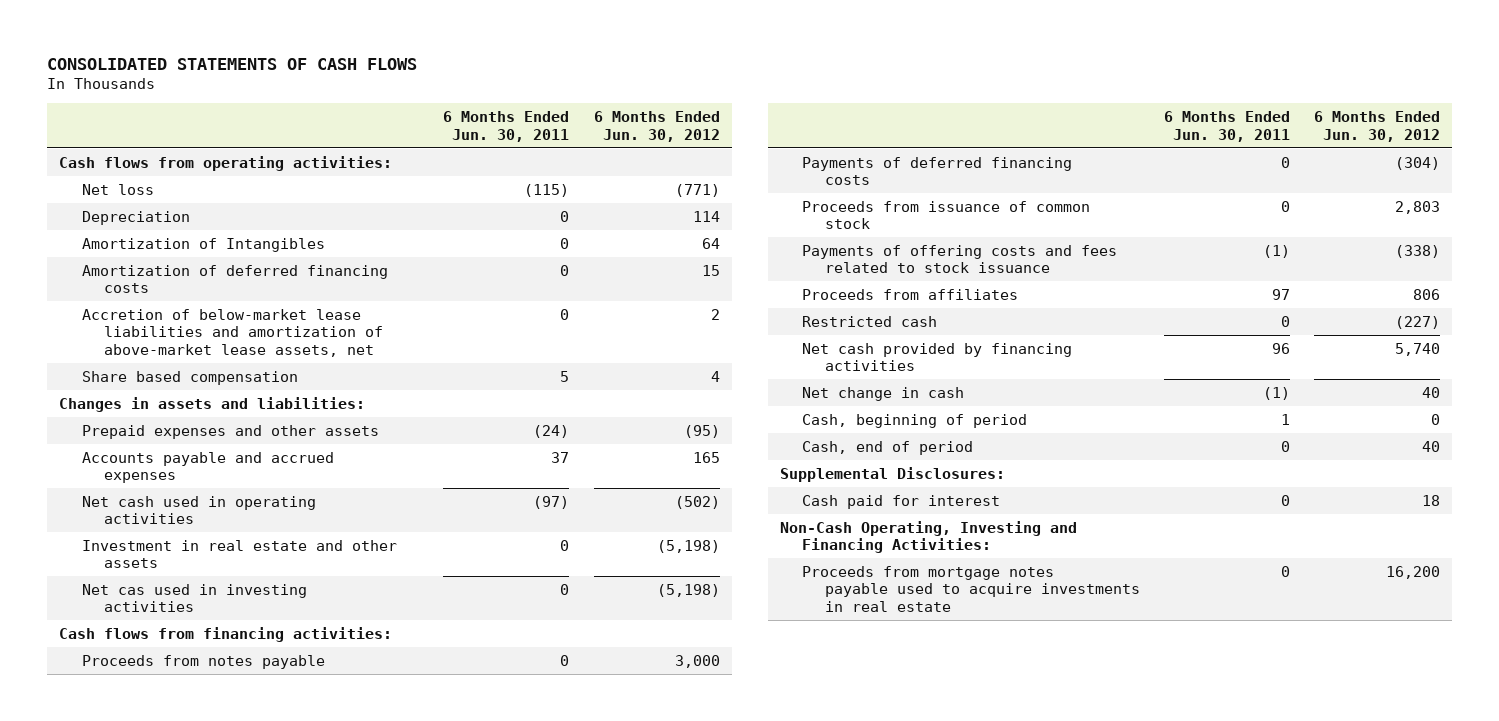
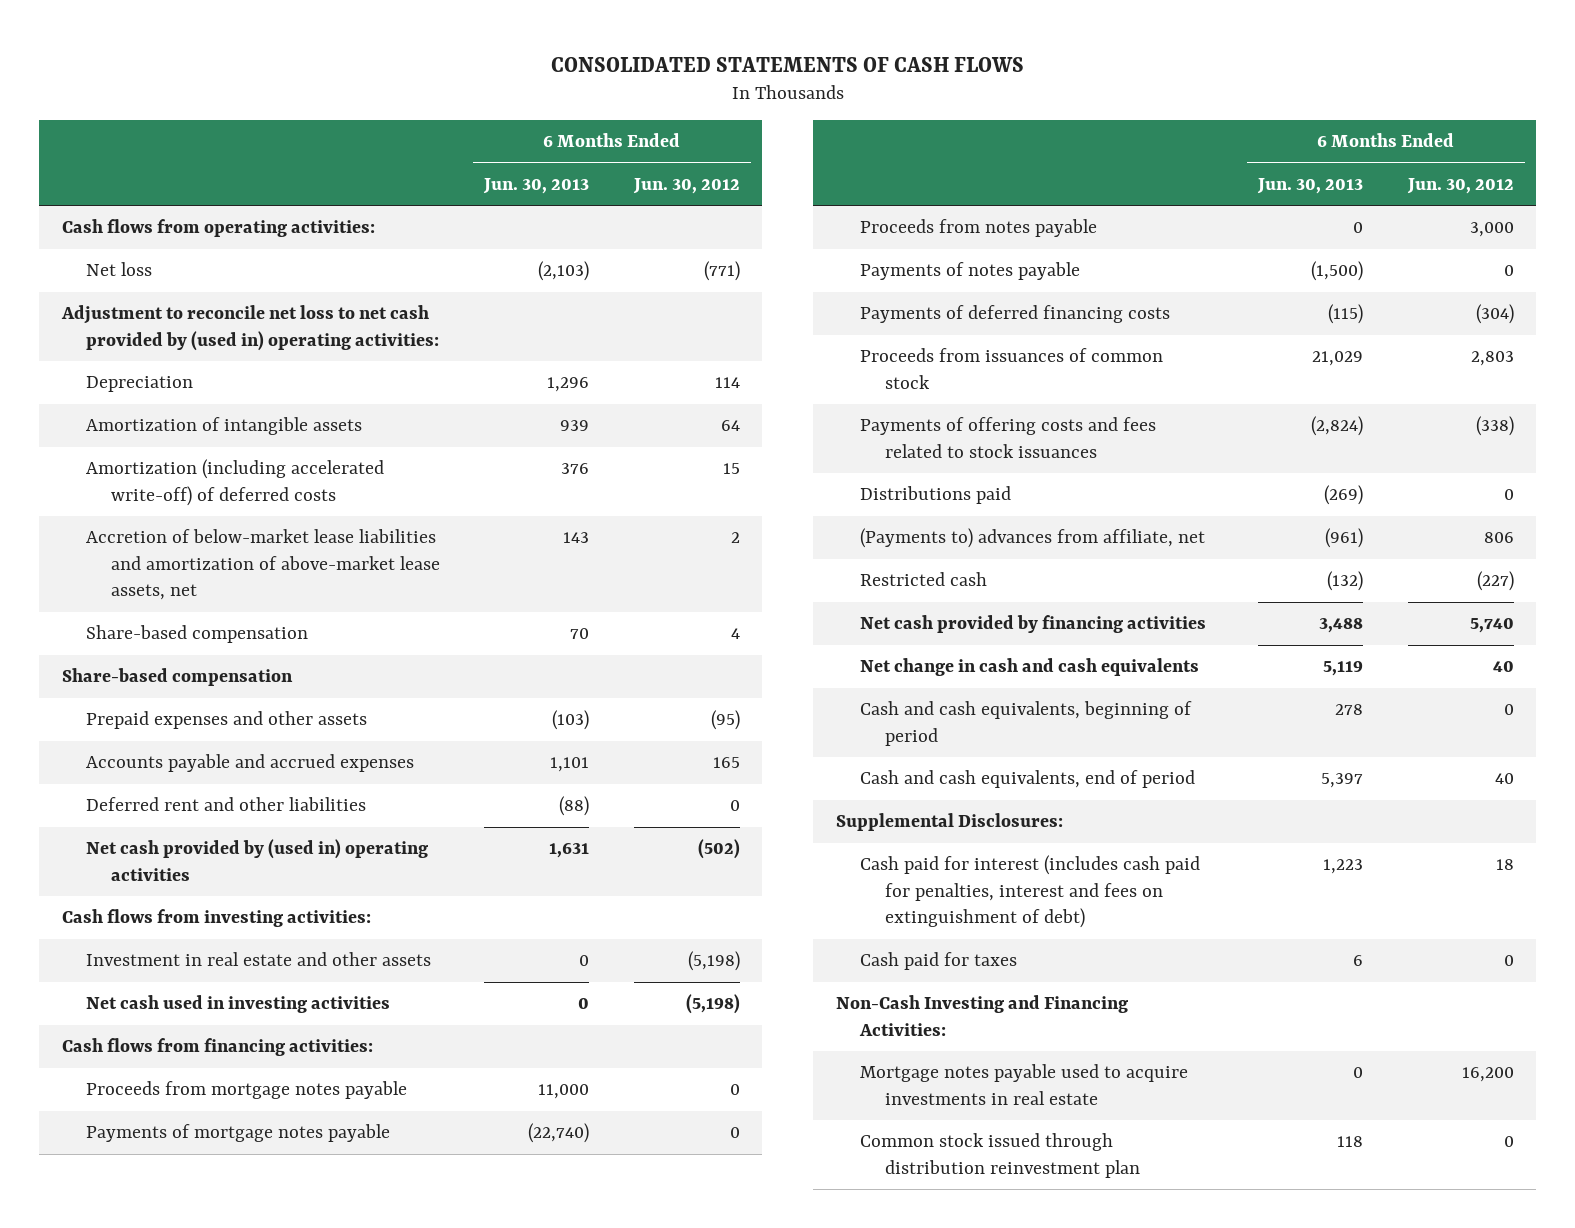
- | 6 Months Ended Jun. 30, 2011 | 6 Months Ended Jun. 30, 2012
+ | 6 Months Ended Jun. 30, 2013 | 6 Months Ended Jun. 30, 2012
+ Adjustment to reconcile net loss to net cash provided by (used in) operating activities:
- Amortization of Intangibles | 0 | 64
- Amortization of deferred financing costs | 0 | 15
+ Amortization of intangible assets | 939 | 64
+ Amortization (including accelerated write-off) of deferred costs | 376 | 15
- Share based compensation | 5 | 4
- Changes in assets and liabilities:
+ Share-based compensation | 70 | 4
+ Share-based compensation
- Net cash used in operating activities | (97) | (502)
+ Deferred rent and other liabilities | (88) | 0
+ Net cash provided by (used in) operating activities | 1,631 | (502)
+ Cash flows from investing activities:
- Net cas used in investing activities | 0 | (5,198)
+ Net cash used in investing activities | 0 | (5,198)
+ Proceeds from mortgage notes payable | 11,000 | 0
+ Payments of mortgage notes payable | (22,740) | 0
+ Payments of notes payable | (1,500) | 0
- Proceeds from issuance of common stock | 0 | 2,803
- Payments of offering costs and fees related to stock issuance | (1) | (338)
- Proceeds from affiliates | 97 | 806
+ Proceeds from issuances of common stock | 21,029 | 2,803
+ Payments of offering costs and fees related to stock issuances | (2,824) | (338)
+ Distributions paid | (269) | 0
+ (Payments to) advances from affiliate, net | (961) | 806
- Net change in cash | (1) | 40
- Cash, beginning of period | 1 | 0
- Cash, end of period | 0 | 40
+ Net change in cash and cash equivalents | 5,119 | 40
+ Cash and cash equivalents, beginning of period | 278 | 0
+ Cash and cash equivalents, end of period | 5,397 | 40
- Cash paid for interest | 0 | 18
- Non-Cash Operating, Investing and Financing Activities:
- Proceeds from mortgage notes payable used to acquire investments in real estate | 0 | 16,200
+ Cash paid for interest (includes cash paid for penalties, interest and fees on extinguishment of debt) | 1,223 | 18
+ Cash paid for taxes | 6 | 0
+ Non-Cash Investing and Financing Activities:
+ Mortgage notes payable used to acquire investments in real estate | 0 | 16,200
+ Common stock issued through distribution reinvestment plan | 118 | 0

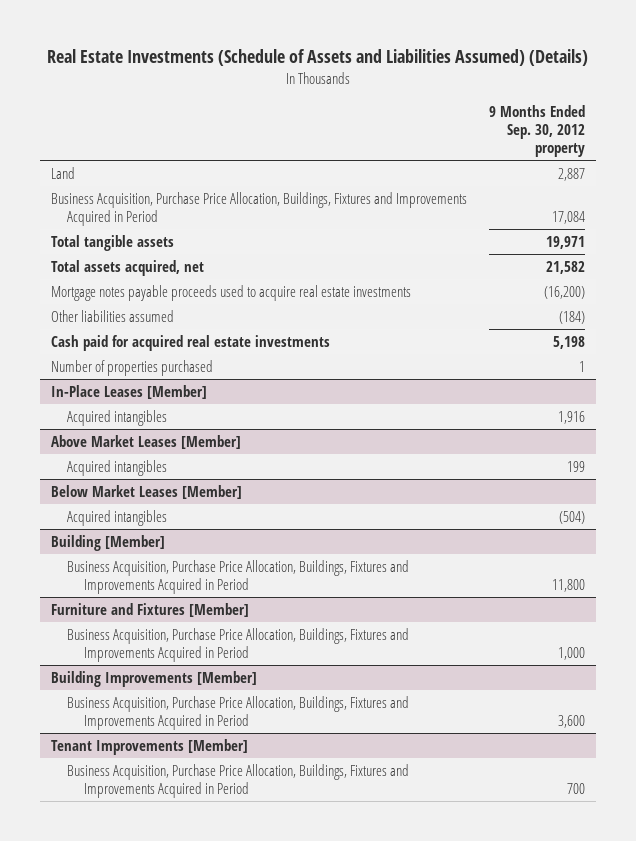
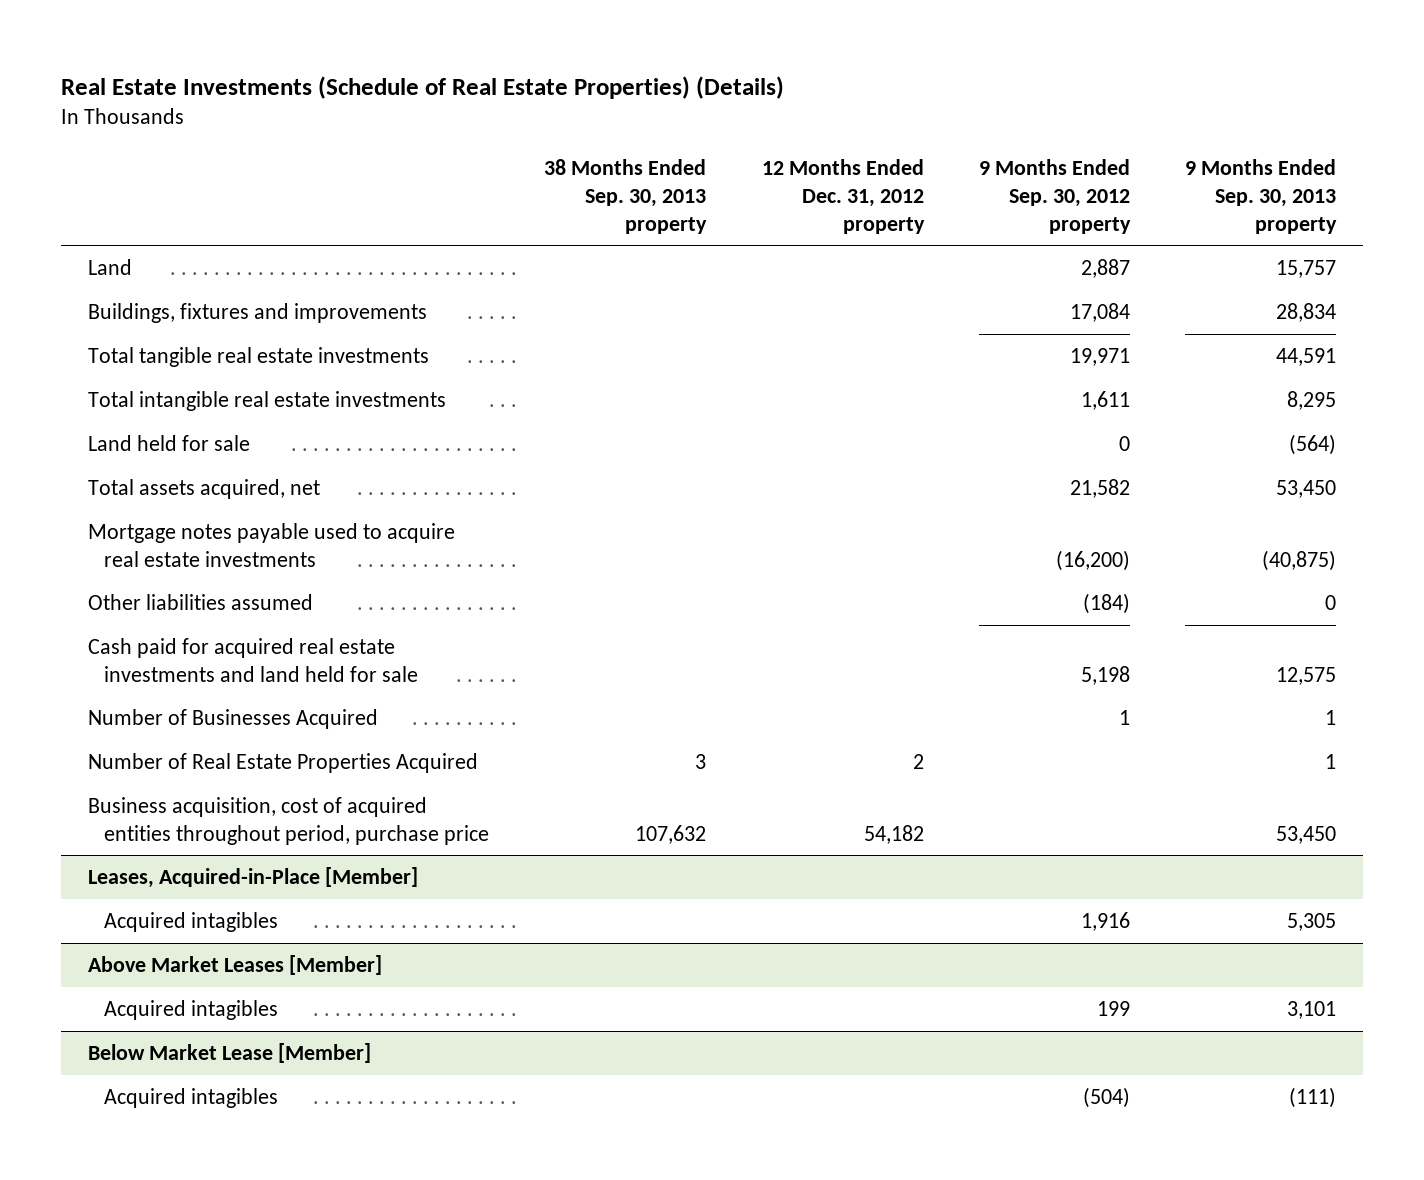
- Real Estate Investments (Schedule of Assets and Liabilities Assumed) (Details)
+ Real Estate Investments (Schedule of Real Estate Properties) (Details)
- | 9 Months Ended Sep. 30, 2012 property
+ | 38 Months Ended Sep. 30, 2013 property | 12 Months Ended Dec. 31, 2012 property | 9 Months Ended Sep. 30, 2012 property | 9 Months Ended Sep. 30, 2013 property
- Business Acquisition, Purchase Price Allocation, Buildings, Fixtures and Improvements Acquired in Period | 17,084
- Total tangible assets | 19,971
+ Buildings, fixtures and improvements | | | 17,084 | 28,834
+ Total tangible real estate investments | | | 19,971 | 44,591
+ Total intangible real estate investments | | | 1,611 | 8,295
+ Land held for sale | | | 0 | (564)
- Mortgage notes payable proceeds used to acquire real estate investments | (16,200)
+ Mortgage notes payable used to acquire real estate investments | | | (16,200) | (40,875)
- Cash paid for acquired real estate investments | 5,198
- Number of properties purchased | 1
- In-Place Leases [Member]
- Acquired intangibles | 1,916
+ Cash paid for acquired real estate investments and land held for sale | | | 5,198 | 12,575
+ Number of Businesses Acquired | | | 1 | 1
+ Number of Real Estate Properties Acquired | 3 | 2 | | 1
+ Business acquisition, cost of acquired entities throughout period, purchase price | 107,632 | 54,182 | | 53,450
+ Leases, Acquired-in-Place [Member]
+ Acquired intagibles | | | 1,916 | 5,305
@ Above Market Leases [Member]
- Acquired intangibles | 199
- Below Market Leases [Member]
- Acquired intangibles | (504)
- Building [Member]
- Business Acquisition, Purchase Price Allocation, Buildings, Fixtures and Improvements Acquired in Period | 11,800
- Furniture and Fixtures [Member]
- Business Acquisition, Purchase Price Allocation, Buildings, Fixtures and Improvements Acquired in Period | 1,000
- Building Improvements [Member]
- Business Acquisition, Purchase Price Allocation, Buildings, Fixtures and Improvements Acquired in Period | 3,600
- Tenant Improvements [Member]
- Business Acquisition, Purchase Price Allocation, Buildings, Fixtures and Improvements Acquired in Period | 700
@ Above Market Leases [Member]
+ Acquired intagibles | | | 199 | 3,101
+ Below Market Lease [Member]
+ Acquired intagibles | | | (504) | (111)

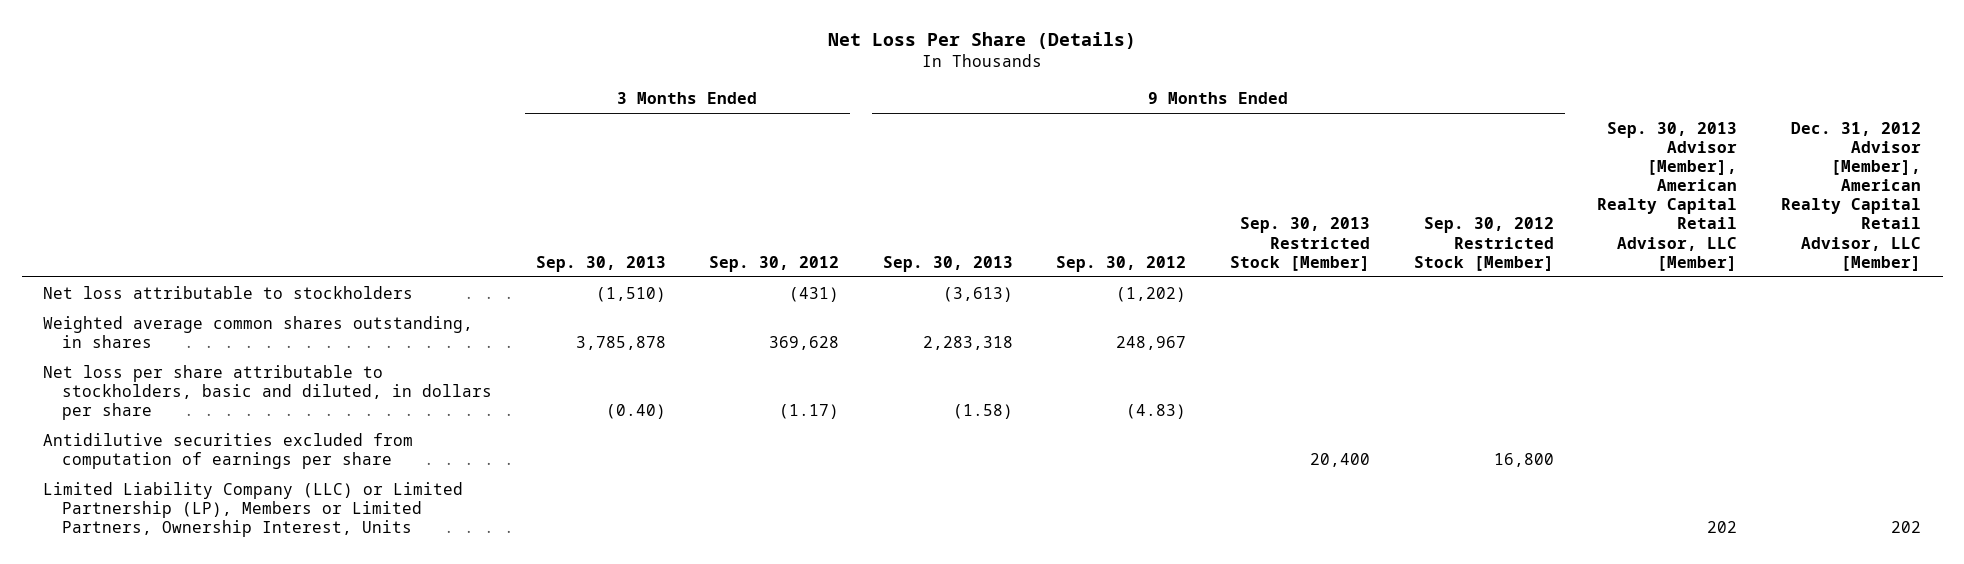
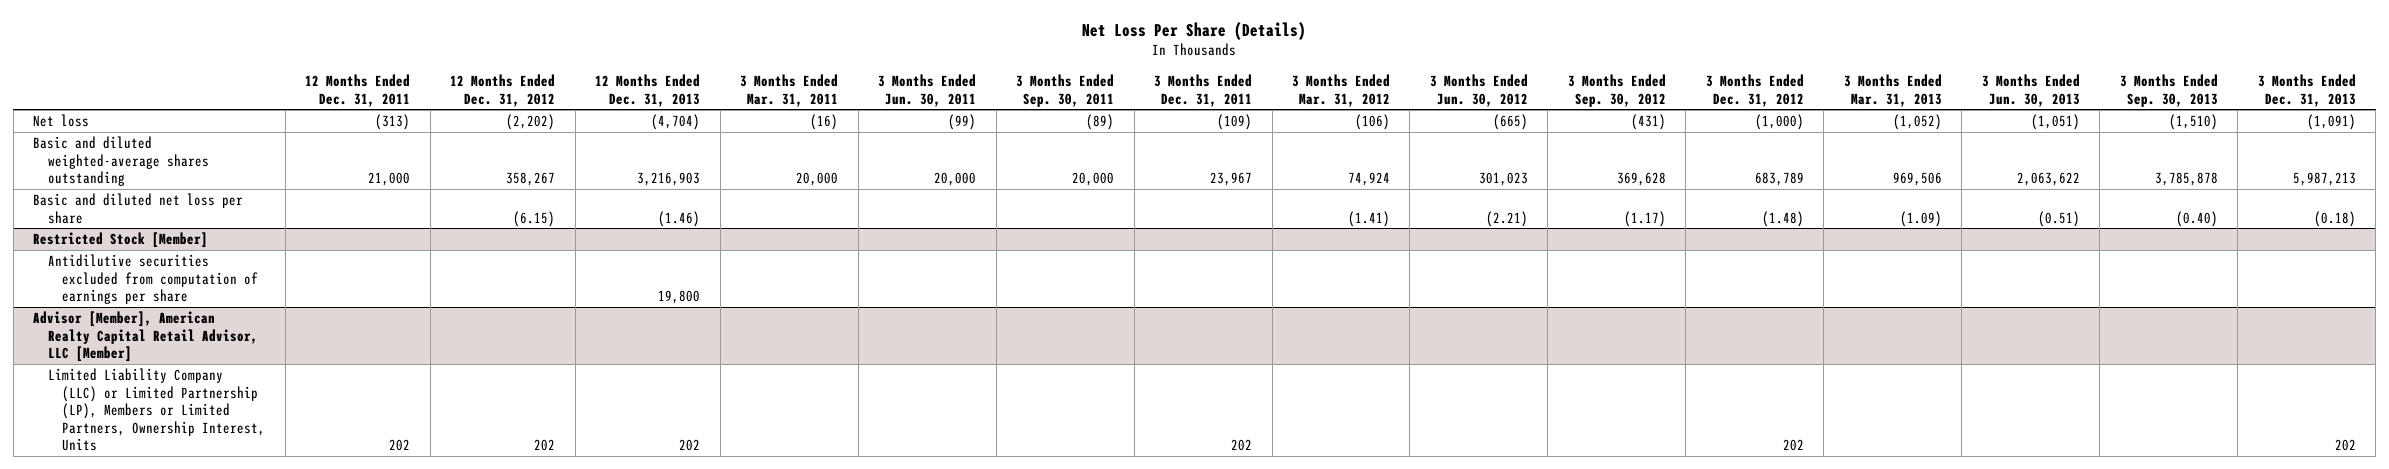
- | 3 Months Ended Sep. 30, 2013 | 3 Months Ended Sep. 30, 2012 | 9 Months Ended Sep. 30, 2013 | 9 Months Ended Sep. 30, 2012 | 9 Months Ended Sep. 30, 2013 Restricted Stock [Member] | 9 Months Ended Sep. 30, 2012 Restricted Stock [Member] | Sep. 30, 2013 Advisor [Member], American Realty Capital Retail Advisor, LLC [Member] | Dec. 31, 2012 Advisor [Member], American Realty Capital Retail Advisor, LLC [Member]
+ | 12 Months Ended Dec. 31, 2011 | 12 Months Ended Dec. 31, 2012 | 12 Months Ended Dec. 31, 2013 | 3 Months Ended Mar. 31, 2011 | 3 Months Ended Jun. 30, 2011 | 3 Months Ended Sep. 30, 2011 | 3 Months Ended Dec. 31, 2011 | 3 Months Ended Mar. 31, 2012 | 3 Months Ended Jun. 30, 2012 | 3 Months Ended Sep. 30, 2012 | 3 Months Ended Dec. 31, 2012 | 3 Months Ended Mar. 31, 2013 | 3 Months Ended Jun. 30, 2013 | 3 Months Ended Sep. 30, 2013 | 3 Months Ended Dec. 31, 2013
- Net loss attributable to stockholders | (1,510) | (431) | (3,613) | (1,202) | | | |
- Weighted average common shares outstanding, in shares | 3,785,878 | 369,628 | 2,283,318 | 248,967 | | | |
- Net loss per share attributable to stockholders, basic and diluted, in dollars per share | (0.40) | (1.17) | (1.58) | (4.83) | | | |
+ Net loss | (313) | (2,202) | (4,704) | (16) | (99) | (89) | (109) | (106) | (665) | (431) | (1,000) | (1,052) | (1,051) | (1,510) | (1,091)
+ Basic and diluted weighted-average shares outstanding | 21,000 | 358,267 | 3,216,903 | 20,000 | 20,000 | 20,000 | 23,967 | 74,924 | 301,023 | 369,628 | 683,789 | 969,506 | 2,063,622 | 3,785,878 | 5,987,213
+ Basic and diluted net loss per share | | (6.15) | (1.46) | | | | | (1.41) | (2.21) | (1.17) | (1.48) | (1.09) | (0.51) | (0.40) | (0.18)
+ Restricted Stock [Member]
+ Advisor [Member], American Realty Capital Retail Advisor, LLC [Member]

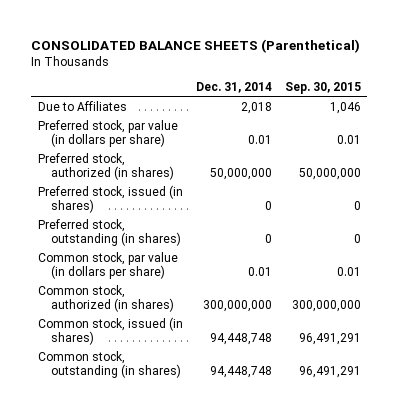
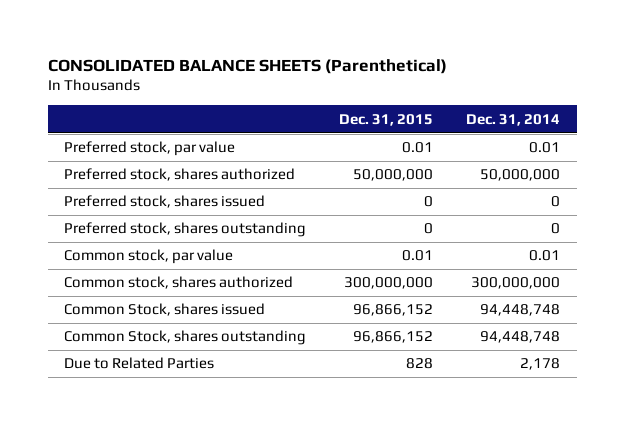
- | Dec. 31, 2014 | Sep. 30, 2015
+ | Dec. 31, 2015 | Dec. 31, 2014
- Due to Affiliates | 2,018 | 1,046
- Preferred stock, par value (in dollars per share) | 0.01 | 0.01
- Preferred stock, authorized (in shares) | 50,000,000 | 50,000,000
- Preferred stock, issued (in shares) | 0 | 0
- Preferred stock, outstanding (in shares) | 0 | 0
- Common stock, par value (in dollars per share) | 0.01 | 0.01
- Common stock, authorized (in shares) | 300,000,000 | 300,000,000
- Common stock, issued (in shares) | 94,448,748 | 96,491,291
- Common stock, outstanding (in shares) | 94,448,748 | 96,491,291
+ Preferred stock, par value | 0.01 | 0.01
+ Preferred stock, shares authorized | 50,000,000 | 50,000,000
+ Preferred stock, shares issued | 0 | 0
+ Preferred stock, shares outstanding | 0 | 0
+ Common stock, par value | 0.01 | 0.01
+ Common stock, shares authorized | 300,000,000 | 300,000,000
+ Common Stock, shares issued | 96,866,152 | 94,448,748
+ Common Stock, shares outstanding | 96,866,152 | 94,448,748
+ Due to Related Parties | 828 | 2,178

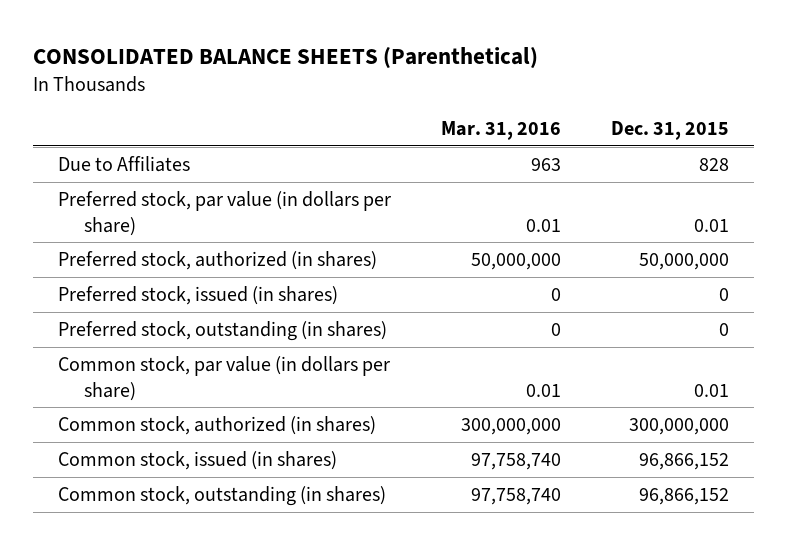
- | Dec. 31, 2015 | Dec. 31, 2014
+ | Mar. 31, 2016 | Dec. 31, 2015
- Preferred stock, par value | 0.01 | 0.01
- Preferred stock, shares authorized | 50,000,000 | 50,000,000
- Preferred stock, shares issued | 0 | 0
- Preferred stock, shares outstanding | 0 | 0
- Common stock, par value | 0.01 | 0.01
- Common stock, shares authorized | 300,000,000 | 300,000,000
- Common Stock, shares issued | 96,866,152 | 94,448,748
- Common Stock, shares outstanding | 96,866,152 | 94,448,748
- Due to Related Parties | 828 | 2,178
+ Due to Affiliates | 963 | 828
+ Preferred stock, par value (in dollars per share) | 0.01 | 0.01
+ Preferred stock, authorized (in shares) | 50,000,000 | 50,000,000
+ Preferred stock, issued (in shares) | 0 | 0
+ Preferred stock, outstanding (in shares) | 0 | 0
+ Common stock, par value (in dollars per share) | 0.01 | 0.01
+ Common stock, authorized (in shares) | 300,000,000 | 300,000,000
+ Common stock, issued (in shares) | 97,758,740 | 96,866,152
+ Common stock, outstanding (in shares) | 97,758,740 | 96,866,152

